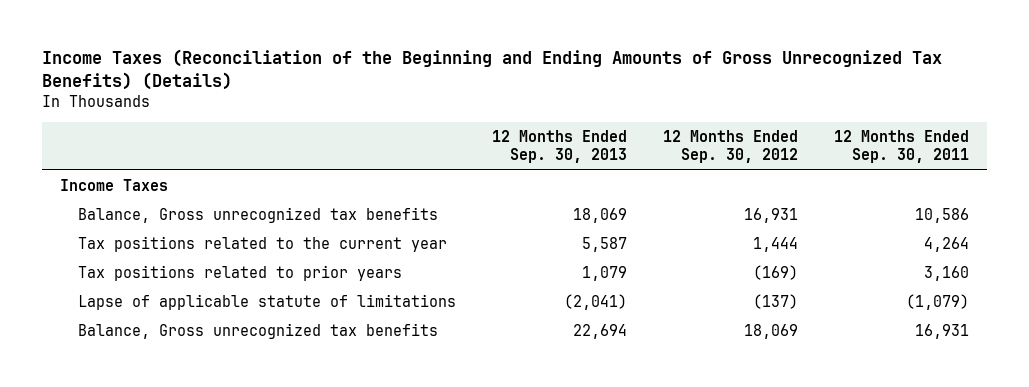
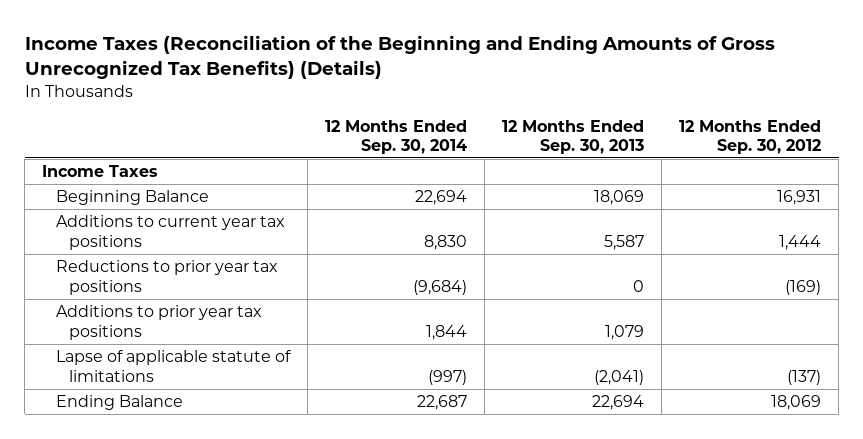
- | 12 Months Ended Sep. 30, 2013 | 12 Months Ended Sep. 30, 2012 | 12 Months Ended Sep. 30, 2011
+ | 12 Months Ended Sep. 30, 2014 | 12 Months Ended Sep. 30, 2013 | 12 Months Ended Sep. 30, 2012
- Balance, Gross unrecognized tax benefits | 18,069 | 16,931 | 10,586
- Tax positions related to the current year | 5,587 | 1,444 | 4,264
- Tax positions related to prior years | 1,079 | (169) | 3,160
+ Beginning Balance | 22,694 | 18,069 | 16,931
+ Additions to current year tax positions | 8,830 | 5,587 | 1,444
+ Reductions to prior year tax positions | (9,684) | 0 | (169)
+ Additions to prior year tax positions | 1,844 | 1,079 |
- Balance, Gross unrecognized tax benefits | 22,694 | 18,069 | 16,931
+ Ending Balance | 22,687 | 22,694 | 18,069

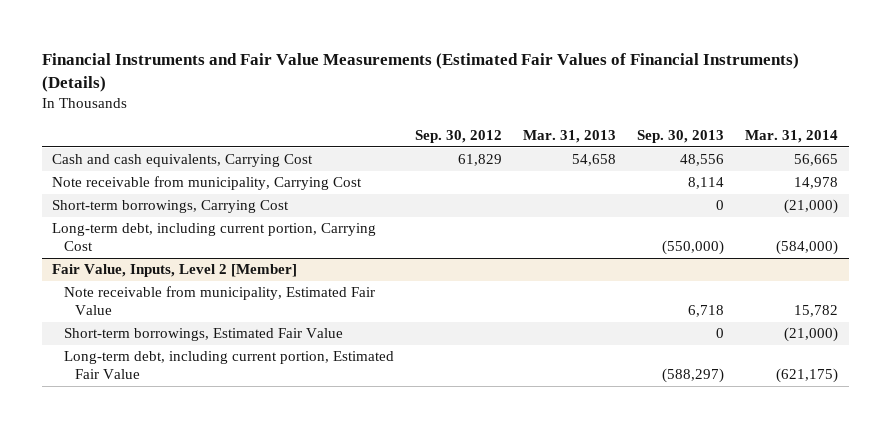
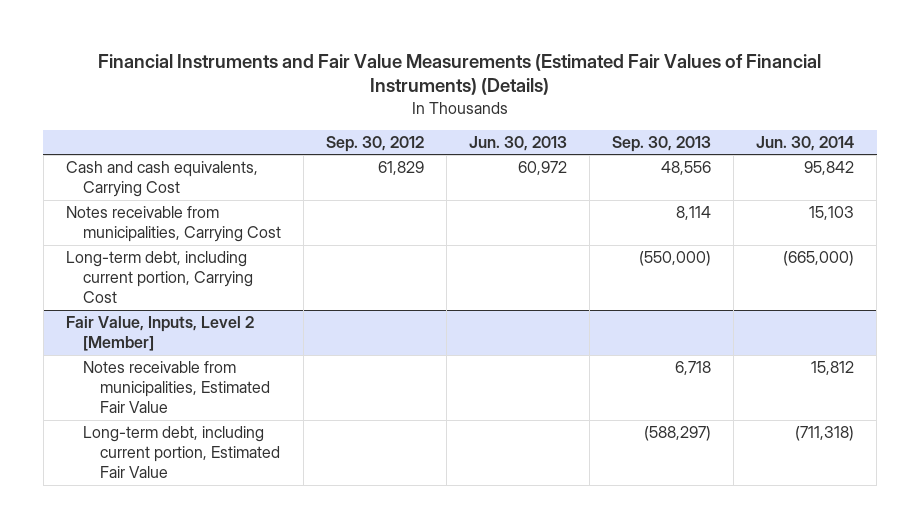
- | Sep. 30, 2012 | Mar. 31, 2013 | Sep. 30, 2013 | Mar. 31, 2014
+ | Sep. 30, 2012 | Jun. 30, 2013 | Sep. 30, 2013 | Jun. 30, 2014
- Note receivable from municipality, Carrying Cost | | | 8,114 | 14,978
- Short-term borrowings, Carrying Cost | | | 0 | (21,000)
+ Notes receivable from municipalities, Carrying Cost | | | 8,114 | 15,103
@ Fair Value, Inputs, Level 2 [Member]
- Note receivable from municipality, Estimated Fair Value | | | 6,718 | 15,782
- Short-term borrowings, Estimated Fair Value | | | 0 | (21,000)
+ Notes receivable from municipalities, Estimated Fair Value | | | 6,718 | 15,812

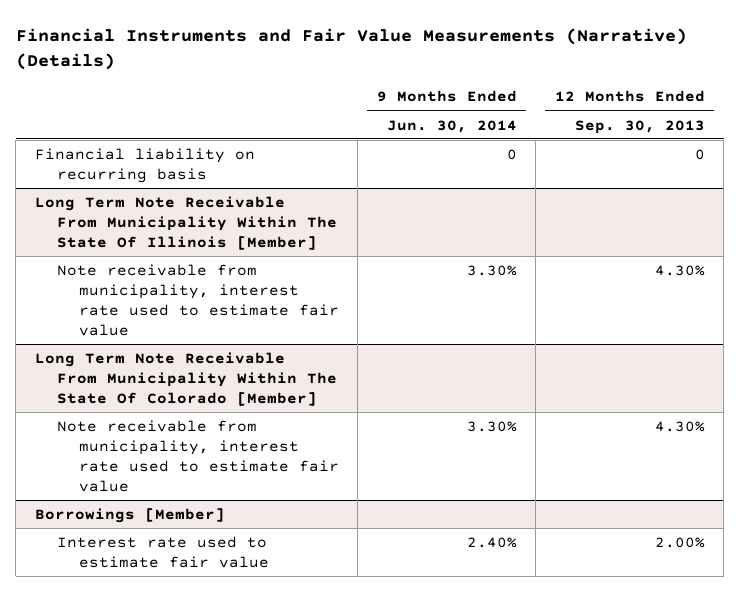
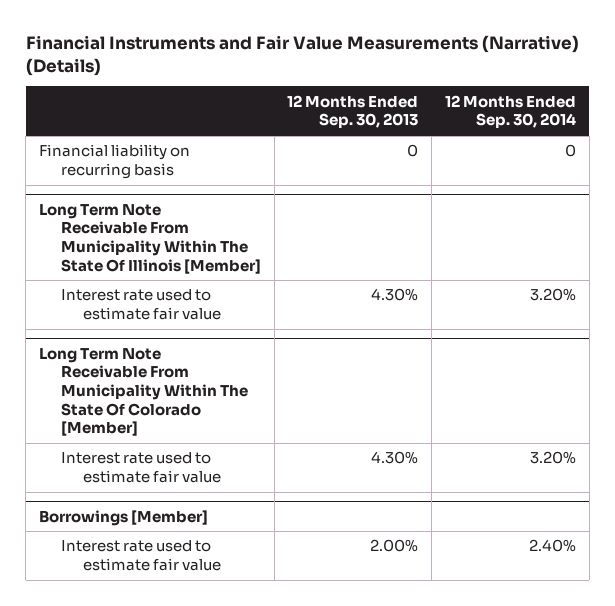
- | 9 Months Ended Jun. 30, 2014 | 12 Months Ended Sep. 30, 2013
+ | 12 Months Ended Sep. 30, 2013 | 12 Months Ended Sep. 30, 2014
@ Long Term Note Receivable From Municipality Within The State Of Illinois [Member]
- Note receivable from municipality, interest rate used to estimate fair value | 3.30% | 4.30%
+ Interest rate used to estimate fair value | 4.30% | 3.20%
@ Long Term Note Receivable From Municipality Within The State Of Colorado [Member]
- Note receivable from municipality, interest rate used to estimate fair value | 3.30% | 4.30%
+ Interest rate used to estimate fair value | 4.30% | 3.20%

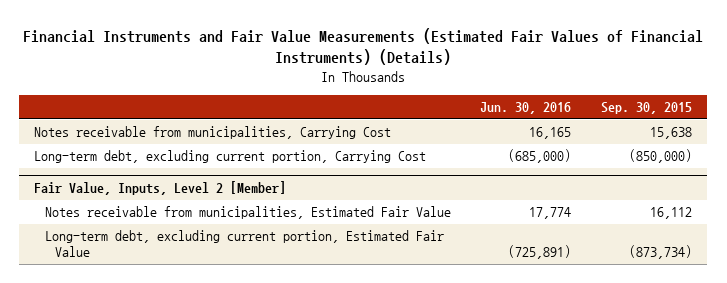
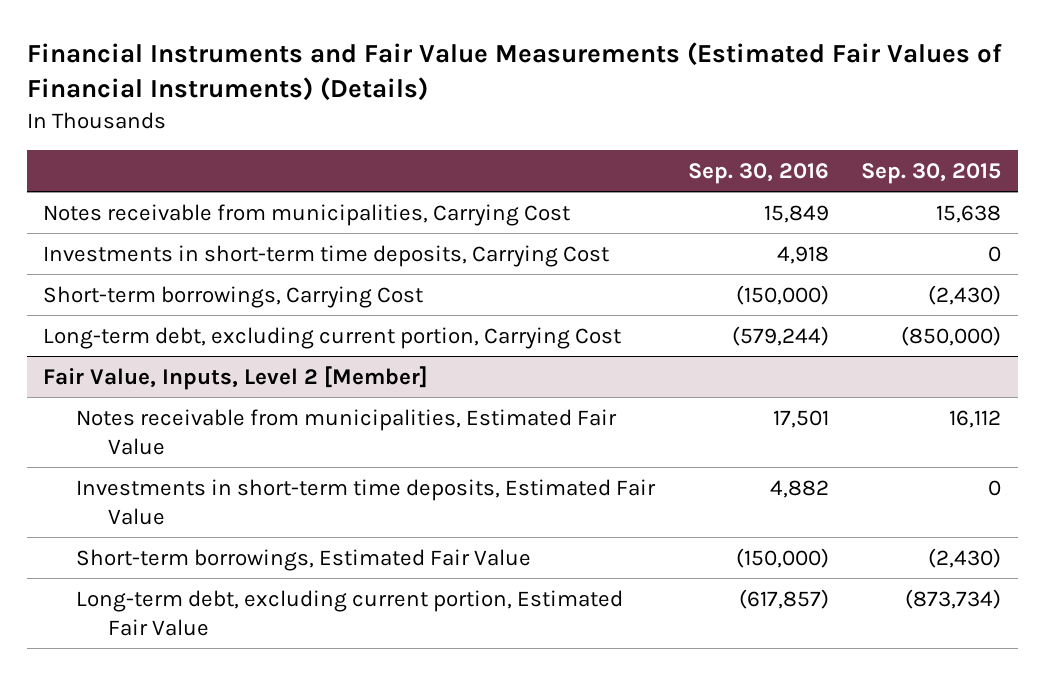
- | Jun. 30, 2016 | Sep. 30, 2015
+ | Sep. 30, 2016 | Sep. 30, 2015
+ Investments in short-term time deposits, Carrying Cost | 4,918 | 0
+ Short-term borrowings, Carrying Cost | (150,000) | (2,430)
@ Fair Value, Inputs, Level 2 [Member]
+ Investments in short-term time deposits, Estimated Fair Value | 4,882 | 0
+ Short-term borrowings, Estimated Fair Value | (150,000) | (2,430)

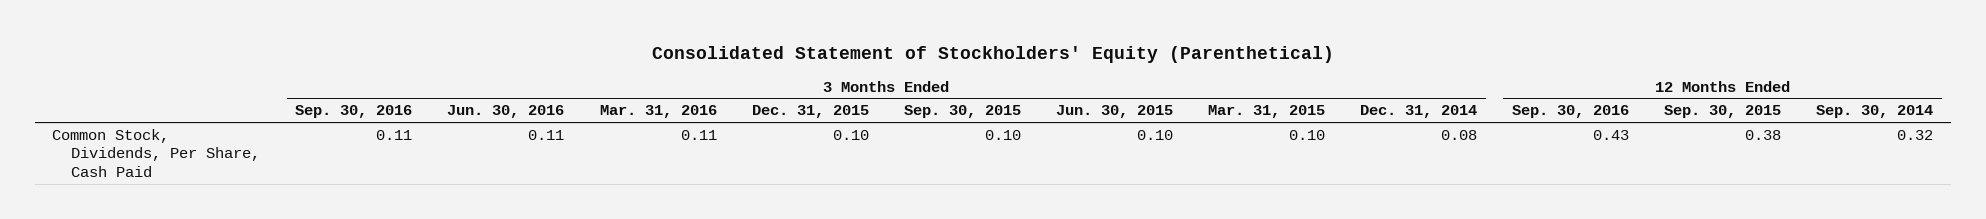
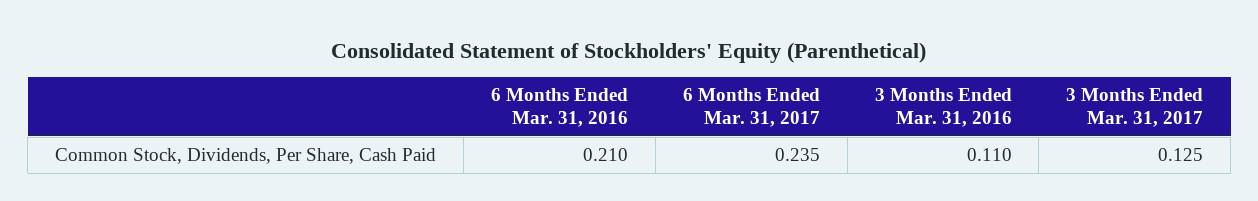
- | 3 Months Ended Sep. 30, 2016 | 3 Months Ended Jun. 30, 2016 | 3 Months Ended Mar. 31, 2016 | 3 Months Ended Dec. 31, 2015 | 3 Months Ended Sep. 30, 2015 | 3 Months Ended Jun. 30, 2015 | 3 Months Ended Mar. 31, 2015 | 3 Months Ended Dec. 31, 2014 | 12 Months Ended Sep. 30, 2016 | 12 Months Ended Sep. 30, 2015 | 12 Months Ended Sep. 30, 2014
+ | 6 Months Ended Mar. 31, 2016 | 6 Months Ended Mar. 31, 2017 | 3 Months Ended Mar. 31, 2016 | 3 Months Ended Mar. 31, 2017
- Common Stock, Dividends, Per Share, Cash Paid | 0.11 | 0.11 | 0.11 | 0.10 | 0.10 | 0.10 | 0.10 | 0.08 | 0.43 | 0.38 | 0.32
+ Common Stock, Dividends, Per Share, Cash Paid | 0.210 | 0.235 | 0.110 | 0.125

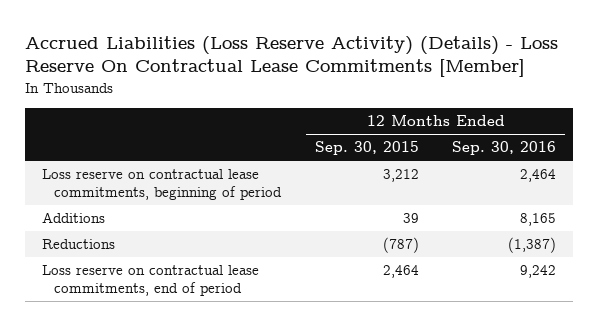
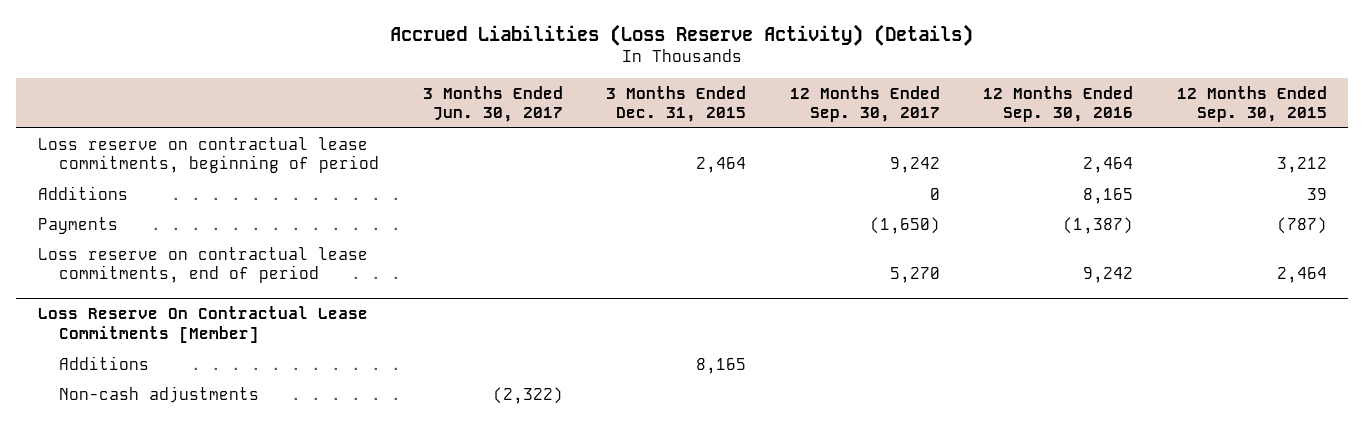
- Accrued Liabilities (Loss Reserve Activity) (Details) - Loss Reserve On Contractual Lease Commitments [Member]
+ Accrued Liabilities (Loss Reserve Activity) (Details)
- | 12 Months Ended Sep. 30, 2015 | 12 Months Ended Sep. 30, 2016
+ | 3 Months Ended Jun. 30, 2017 | 3 Months Ended Dec. 31, 2015 | 12 Months Ended Sep. 30, 2017 | 12 Months Ended Sep. 30, 2016 | 12 Months Ended Sep. 30, 2015
- Reductions | (787) | (1,387)
+ Payments | | | (1,650) | (1,387) | (787)
+ Loss Reserve On Contractual Lease Commitments [Member]
+ Additions | | 8,165 | | |
+ Non-cash adjustments | (2,322) | | | |

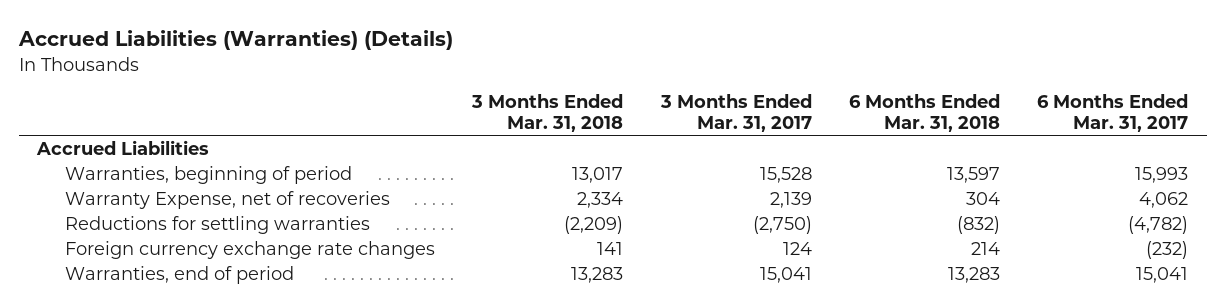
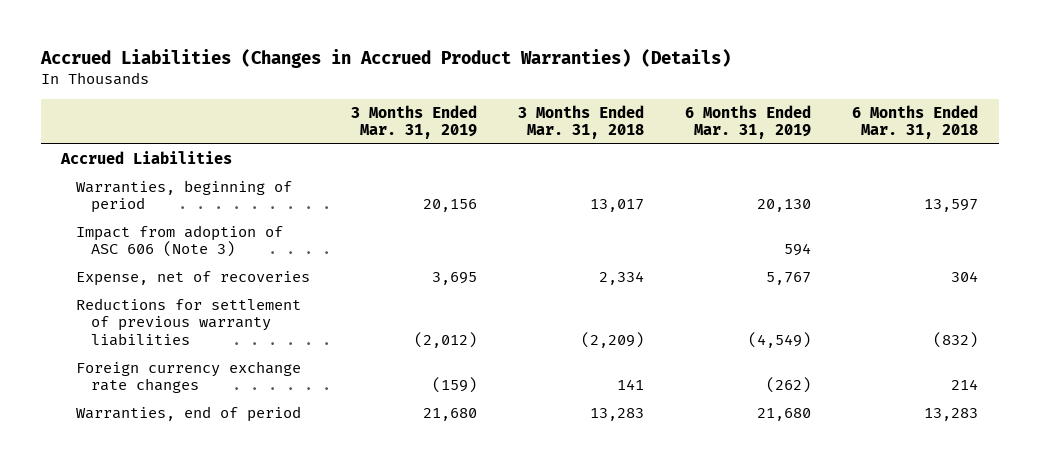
- Accrued Liabilities (Warranties) (Details)
+ Accrued Liabilities (Changes in Accrued Product Warranties) (Details)
- | 3 Months Ended Mar. 31, 2018 | 3 Months Ended Mar. 31, 2017 | 6 Months Ended Mar. 31, 2018 | 6 Months Ended Mar. 31, 2017
+ | 3 Months Ended Mar. 31, 2019 | 3 Months Ended Mar. 31, 2018 | 6 Months Ended Mar. 31, 2019 | 6 Months Ended Mar. 31, 2018
- Warranty Expense, net of recoveries | 2,334 | 2,139 | 304 | 4,062
- Reductions for settling warranties | (2,209) | (2,750) | (832) | (4,782)
+ Impact from adoption of ASC 606 (Note 3) | | | 594 |
+ Expense, net of recoveries | 3,695 | 2,334 | 5,767 | 304
+ Reductions for settlement of previous warranty liabilities | (2,012) | (2,209) | (4,549) | (832)

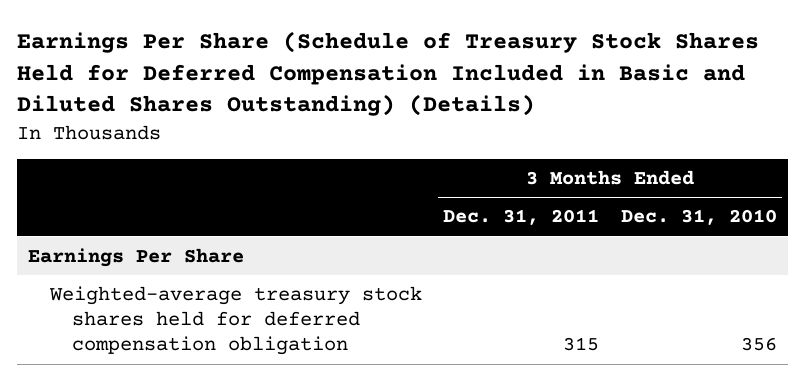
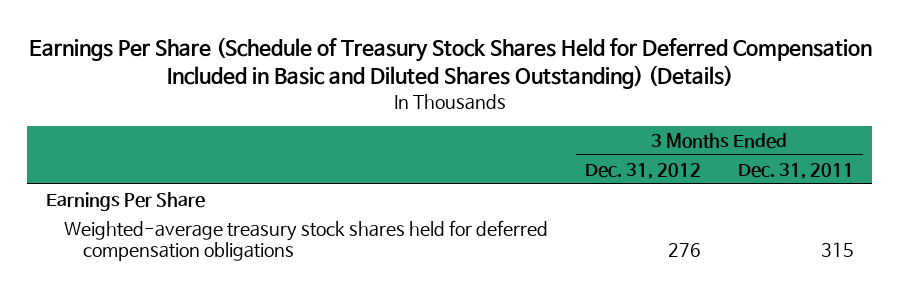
- | 3 Months Ended Dec. 31, 2011 | 3 Months Ended Dec. 31, 2010
+ | 3 Months Ended Dec. 31, 2012 | 3 Months Ended Dec. 31, 2011
- Weighted-average treasury stock shares held for deferred compensation obligation | 315 | 356
+ Weighted-average treasury stock shares held for deferred compensation obligations | 276 | 315

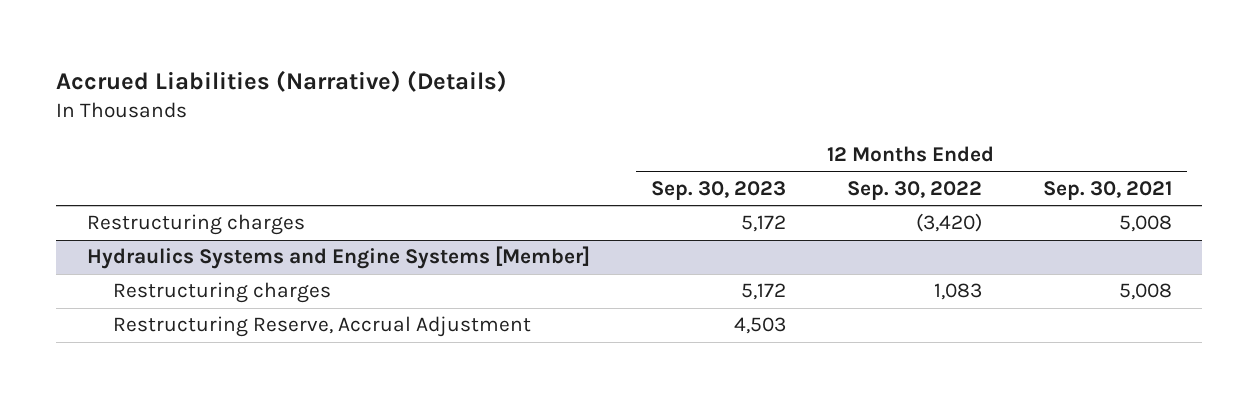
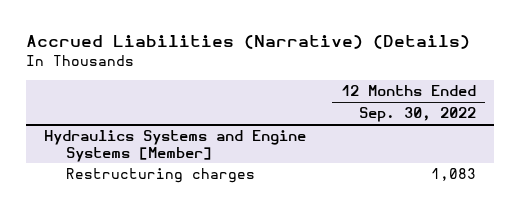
- | 12 Months Ended Sep. 30, 2023 | 12 Months Ended Sep. 30, 2022 | 12 Months Ended Sep. 30, 2021
+ | 12 Months Ended Sep. 30, 2022
- Restructuring charges | 5,172 | (3,420) | 5,008
@ Hydraulics Systems and Engine Systems [Member]
- Restructuring Reserve, Accrual Adjustment | 4,503 | |

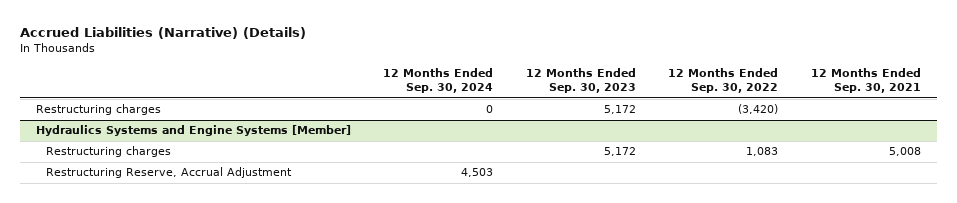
- | 12 Months Ended Sep. 30, 2022
+ | 12 Months Ended Sep. 30, 2024 | 12 Months Ended Sep. 30, 2023 | 12 Months Ended Sep. 30, 2022 | 12 Months Ended Sep. 30, 2021
+ Restructuring charges | 0 | 5,172 | (3,420) |
@ Hydraulics Systems and Engine Systems [Member]
+ Restructuring Reserve, Accrual Adjustment | 4,503 | | |

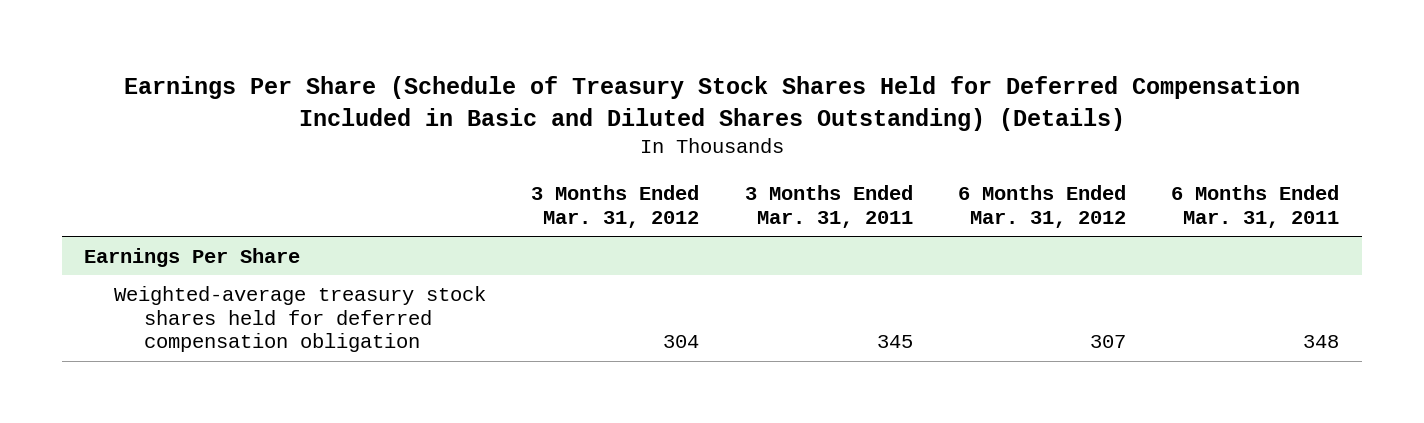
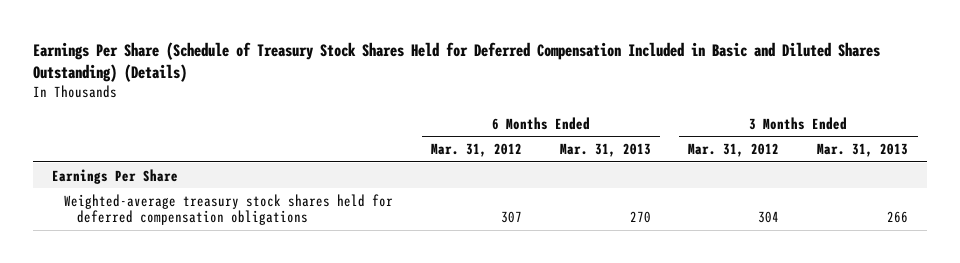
- | 3 Months Ended Mar. 31, 2012 | 3 Months Ended Mar. 31, 2011 | 6 Months Ended Mar. 31, 2012 | 6 Months Ended Mar. 31, 2011
+ | 6 Months Ended Mar. 31, 2012 | 6 Months Ended Mar. 31, 2013 | 3 Months Ended Mar. 31, 2012 | 3 Months Ended Mar. 31, 2013
- Weighted-average treasury stock shares held for deferred compensation obligation | 304 | 345 | 307 | 348
+ Weighted-average treasury stock shares held for deferred compensation obligations | 307 | 270 | 304 | 266

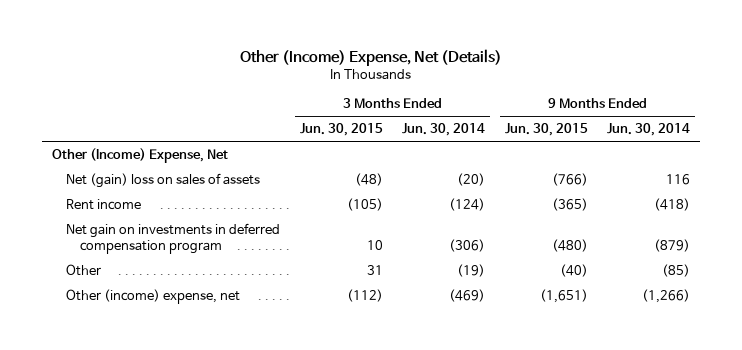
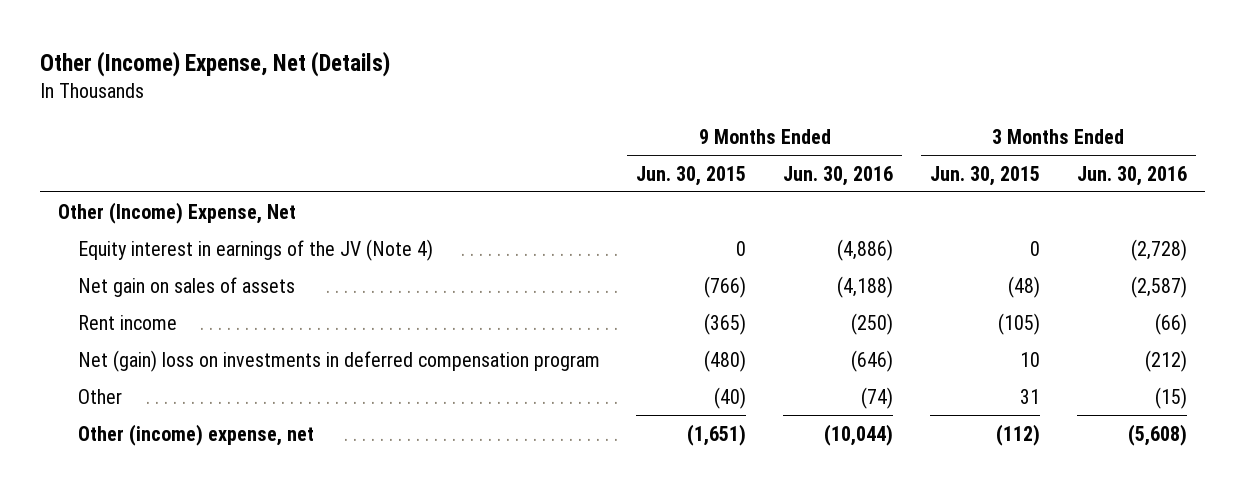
- | 3 Months Ended Jun. 30, 2015 | 3 Months Ended Jun. 30, 2014 | 9 Months Ended Jun. 30, 2015 | 9 Months Ended Jun. 30, 2014
+ | 9 Months Ended Jun. 30, 2015 | 9 Months Ended Jun. 30, 2016 | 3 Months Ended Jun. 30, 2015 | 3 Months Ended Jun. 30, 2016
- Net (gain) loss on sales of assets | (48) | (20) | (766) | 116
+ Equity interest in earnings of the JV (Note 4) | 0 | (4,886) | 0 | (2,728)
+ Net gain on sales of assets | (766) | (4,188) | (48) | (2,587)
- Net gain on investments in deferred compensation program | 10 | (306) | (480) | (879)
+ Net (gain) loss on investments in deferred compensation program | (480) | (646) | 10 | (212)

